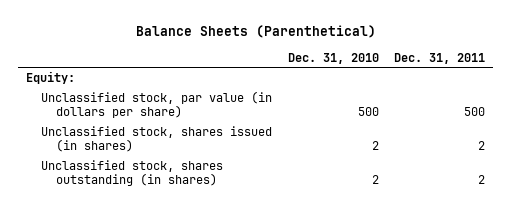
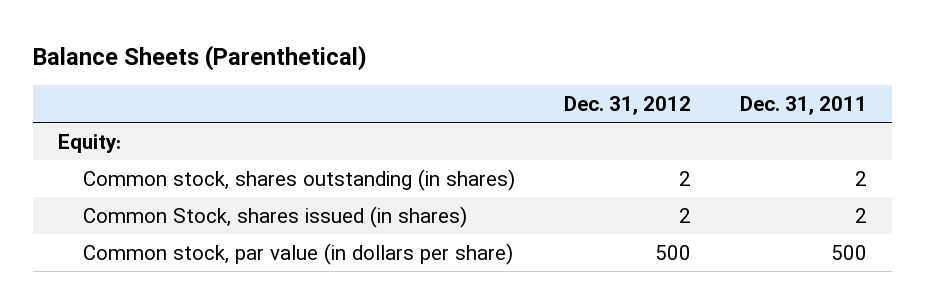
- | Dec. 31, 2010 | Dec. 31, 2011
+ | Dec. 31, 2012 | Dec. 31, 2011
- Unclassified stock, par value (in dollars per share) | 500 | 500
- Unclassified stock, shares issued (in shares) | 2 | 2
- Unclassified stock, shares outstanding (in shares) | 2 | 2
+ Common stock, shares outstanding (in shares) | 2 | 2
+ Common Stock, shares issued (in shares) | 2 | 2
+ Common stock, par value (in dollars per share) | 500 | 500

